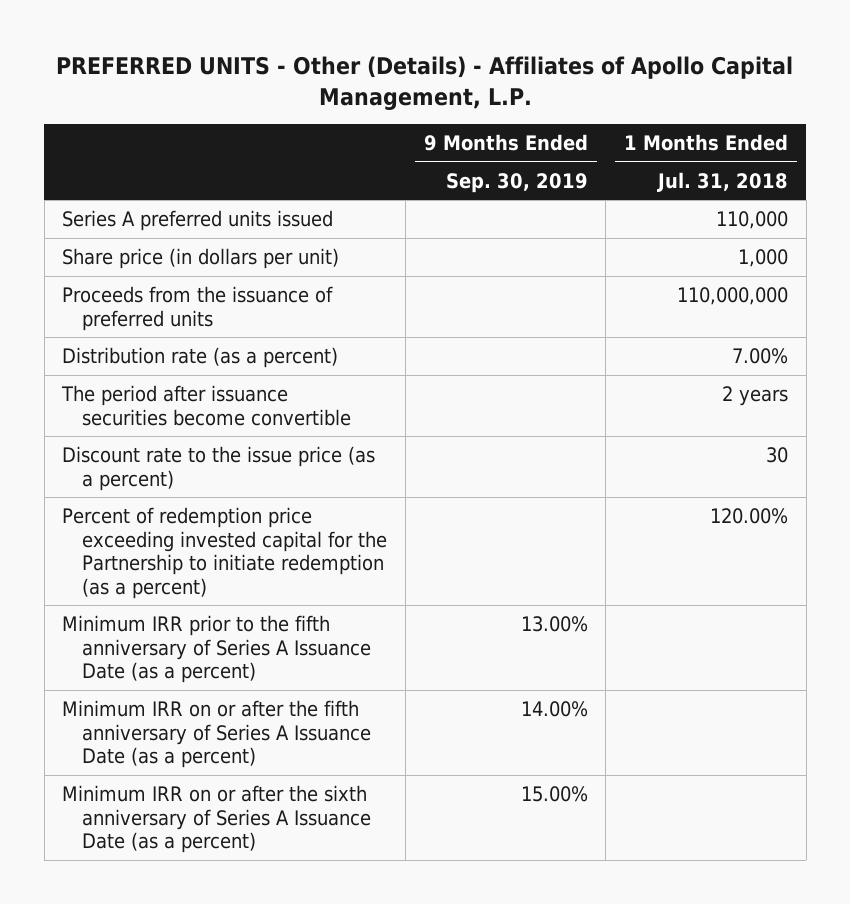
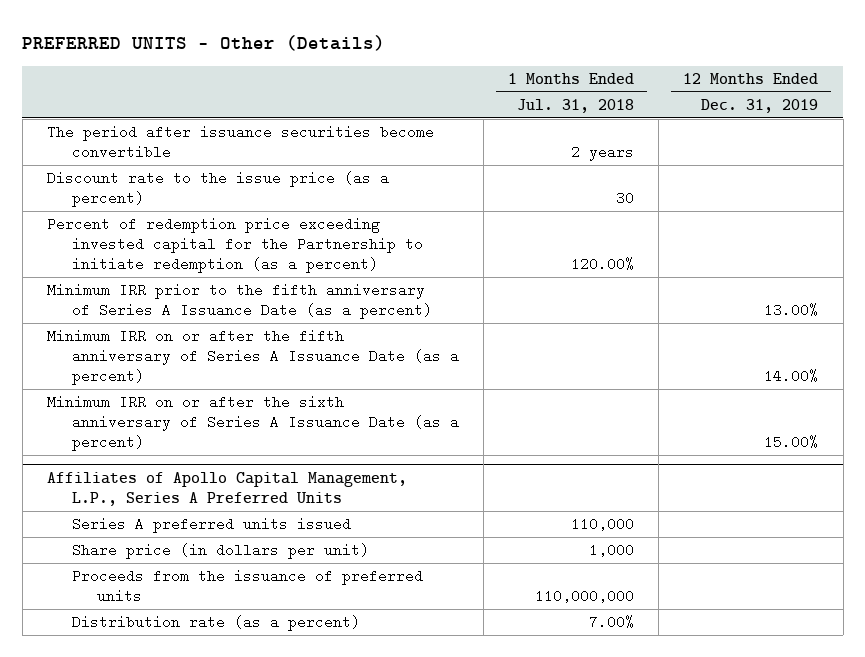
- PREFERRED UNITS - Other (Details) - Affiliates of Apollo Capital Management, L.P.
+ PREFERRED UNITS - Other (Details)
- | 9 Months Ended Sep. 30, 2019 | 1 Months Ended Jul. 31, 2018
+ | 1 Months Ended Jul. 31, 2018 | 12 Months Ended Dec. 31, 2019
- Series A preferred units issued | | 110,000
- Share price (in dollars per unit) | | 1,000
- Proceeds from the issuance of preferred units | | 110,000,000
- Distribution rate (as a percent) | | 7.00%
+ Affiliates of Apollo Capital Management, L.P., Series A Preferred Units
+ Series A preferred units issued | 110,000 |
+ Share price (in dollars per unit) | 1,000 |
+ Proceeds from the issuance of preferred units | 110,000,000 |
+ Distribution rate (as a percent) | 7.00% |

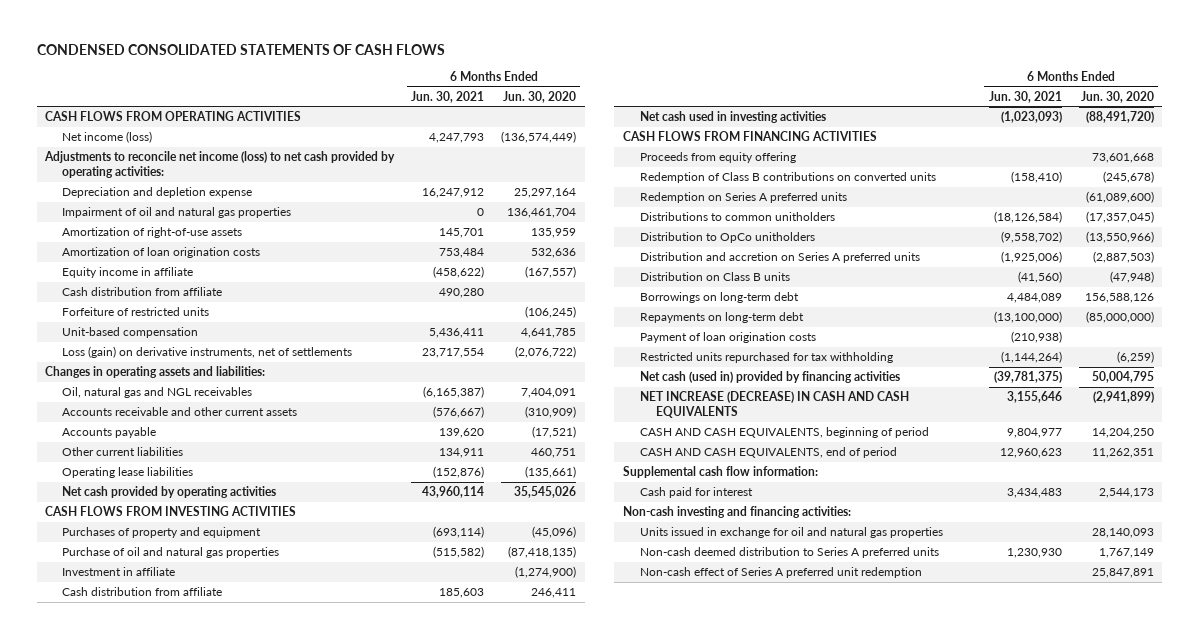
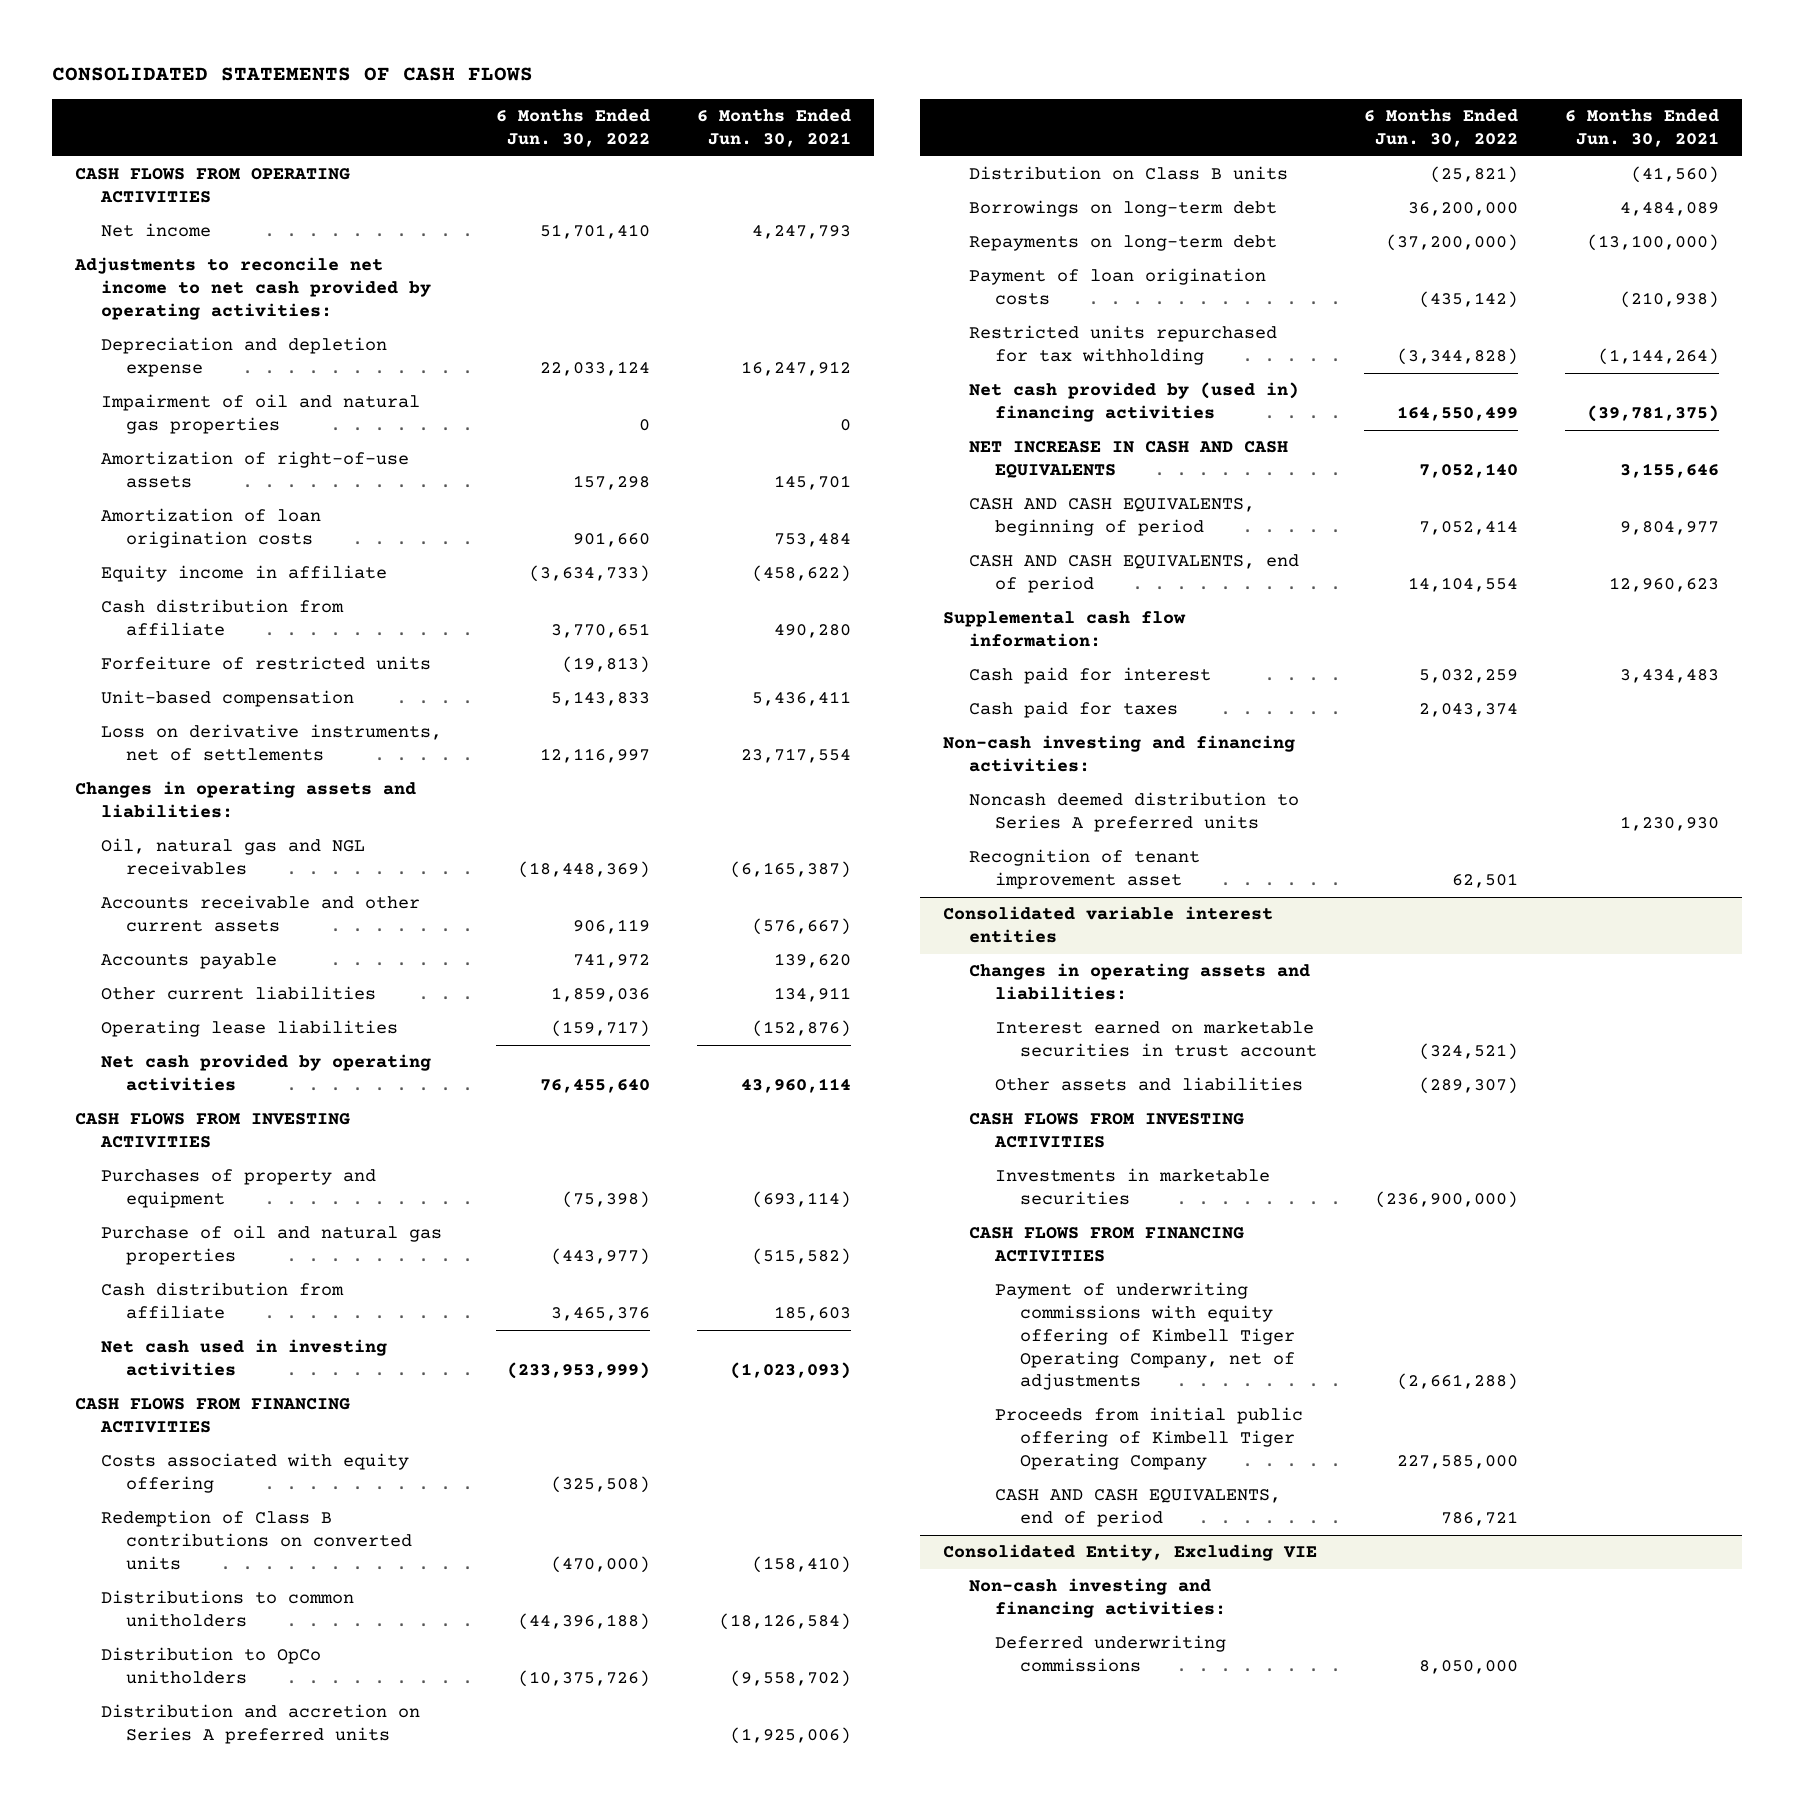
- CONDENSED CONSOLIDATED STATEMENTS OF CASH FLOWS
+ CONSOLIDATED STATEMENTS OF CASH FLOWS
- | 6 Months Ended Jun. 30, 2021 | 6 Months Ended Jun. 30, 2020
+ | 6 Months Ended Jun. 30, 2022 | 6 Months Ended Jun. 30, 2021
- Net income (loss) | 4,247,793 | (136,574,449)
- Adjustments to reconcile net income (loss) to net cash provided by operating activities:
+ Net income | 51,701,410 | 4,247,793
+ Adjustments to reconcile net income to net cash provided by operating activities:
- Loss (gain) on derivative instruments, net of settlements | 23,717,554 | (2,076,722)
+ Loss on derivative instruments, net of settlements | 12,116,997 | 23,717,554
- Investment in affiliate | | (1,274,900)
- Proceeds from equity offering | | 73,601,668
+ Costs associated with equity offering | (325,508) |
- Redemption on Series A preferred units | | (61,089,600)
- Net cash (used in) provided by financing activities | (39,781,375) | 50,004,795
- NET INCREASE (DECREASE) IN CASH AND CASH EQUIVALENTS | 3,155,646 | (2,941,899)
+ Net cash provided by (used in) financing activities | 164,550,499 | (39,781,375)
+ NET INCREASE IN CASH AND CASH EQUIVALENTS | 7,052,140 | 3,155,646
+ Cash paid for taxes | 2,043,374 |
- Units issued in exchange for oil and natural gas properties | | 28,140,093
- Non-cash deemed distribution to Series A preferred units | 1,230,930 | 1,767,149
- Non-cash effect of Series A preferred unit redemption | | 25,847,891
+ Noncash deemed distribution to Series A preferred units | | 1,230,930
+ Recognition of tenant improvement asset | 62,501 |
+ Consolidated variable interest entities
+ Changes in operating assets and liabilities:
+ Interest earned on marketable securities in trust account | (324,521) |
+ Other assets and liabilities | (289,307) |
+ CASH FLOWS FROM INVESTING ACTIVITIES
+ Investments in marketable securities | (236,900,000) |
+ CASH FLOWS FROM FINANCING ACTIVITIES
+ Payment of underwriting commissions with equity offering of Kimbell Tiger Operating Company, net of adjustments | (2,661,288) |
+ Proceeds from initial public offering of Kimbell Tiger Operating Company | 227,585,000 |
+ CASH AND CASH EQUIVALENTS, end of period | 786,721 |
+ Consolidated Entity, Excluding VIE
+ Non-cash investing and financing activities:
+ Deferred underwriting commissions | 8,050,000 |

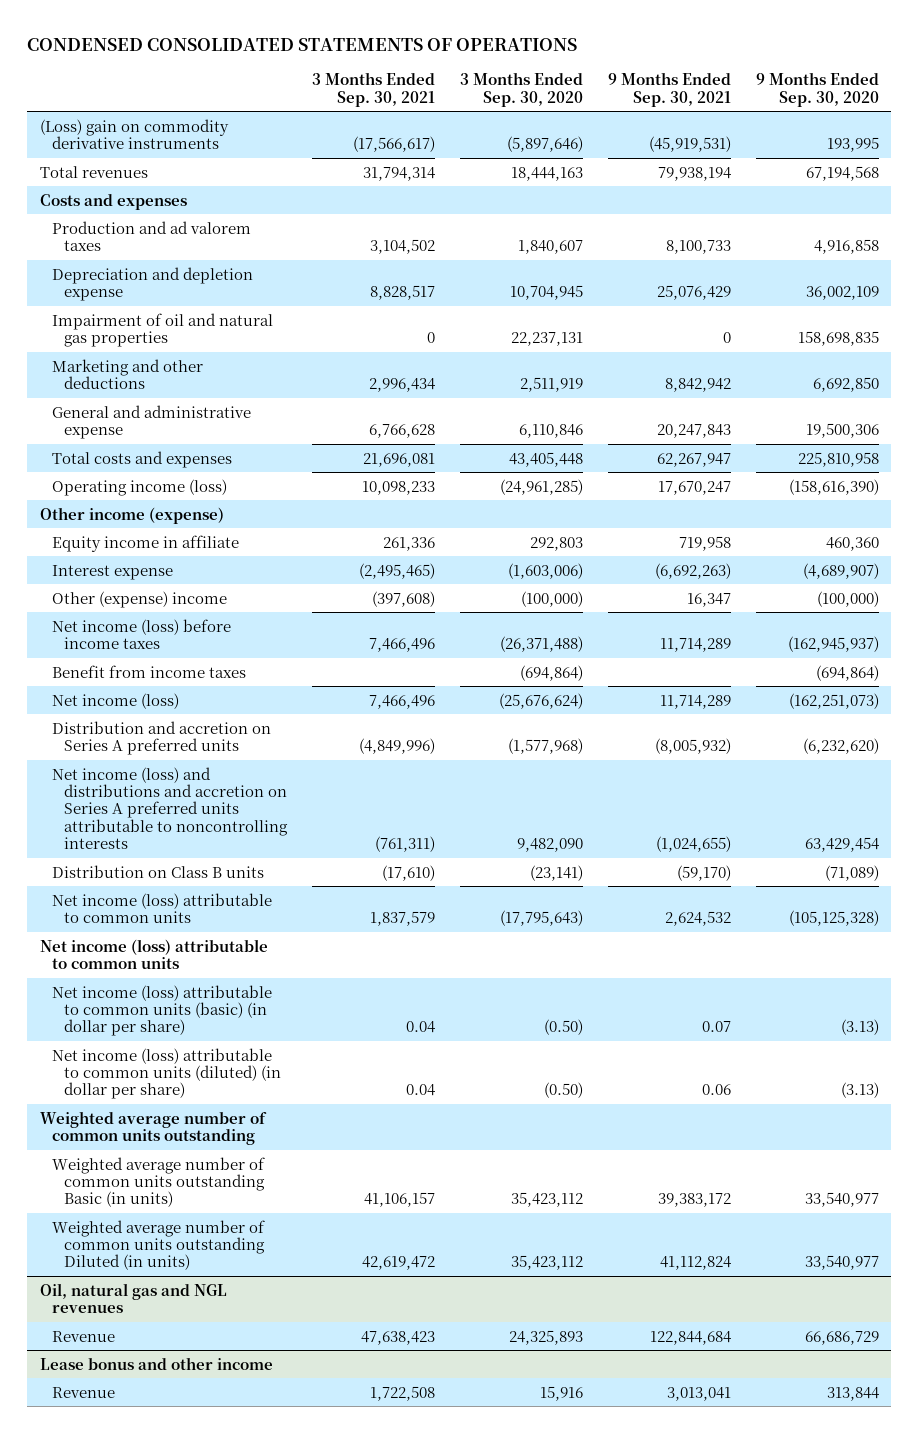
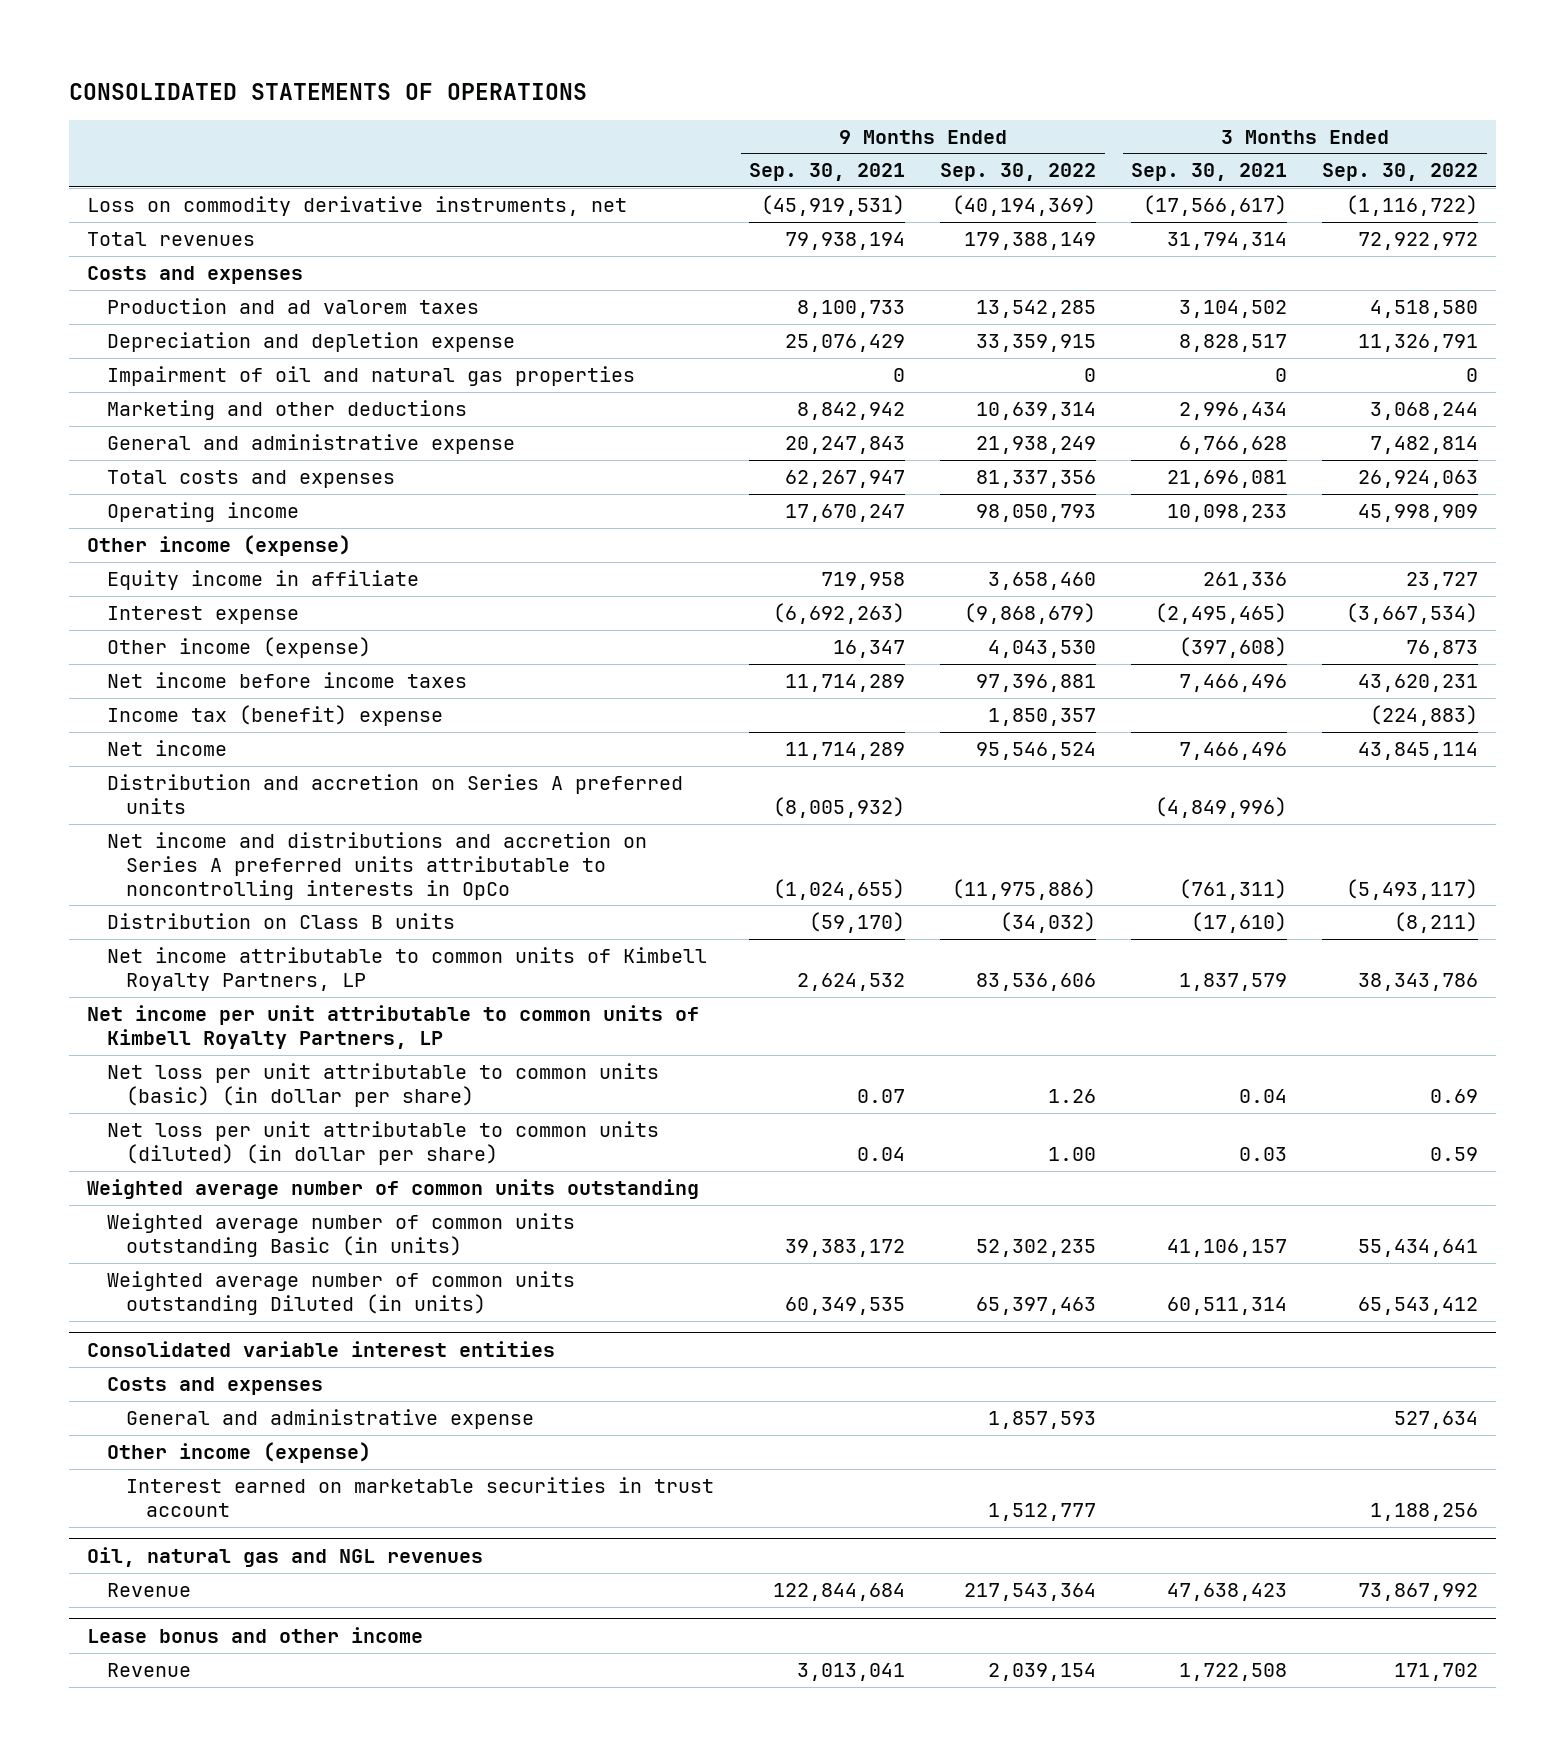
- CONDENSED CONSOLIDATED STATEMENTS OF OPERATIONS
+ CONSOLIDATED STATEMENTS OF OPERATIONS
- | 3 Months Ended Sep. 30, 2021 | 3 Months Ended Sep. 30, 2020 | 9 Months Ended Sep. 30, 2021 | 9 Months Ended Sep. 30, 2020
+ | 9 Months Ended Sep. 30, 2021 | 9 Months Ended Sep. 30, 2022 | 3 Months Ended Sep. 30, 2021 | 3 Months Ended Sep. 30, 2022
- (Loss) gain on commodity derivative instruments | (17,566,617) | (5,897,646) | (45,919,531) | 193,995
+ Loss on commodity derivative instruments, net | (45,919,531) | (40,194,369) | (17,566,617) | (1,116,722)
- Operating income (loss) | 10,098,233 | (24,961,285) | 17,670,247 | (158,616,390)
+ Operating income | 17,670,247 | 98,050,793 | 10,098,233 | 45,998,909
- Other (expense) income | (397,608) | (100,000) | 16,347 | (100,000)
- Net income (loss) before income taxes | 7,466,496 | (26,371,488) | 11,714,289 | (162,945,937)
- Benefit from income taxes | | (694,864) | | (694,864)
- Net income (loss) | 7,466,496 | (25,676,624) | 11,714,289 | (162,251,073)
+ Other income (expense) | 16,347 | 4,043,530 | (397,608) | 76,873
+ Net income before income taxes | 11,714,289 | 97,396,881 | 7,466,496 | 43,620,231
+ Income tax (benefit) expense | | 1,850,357 | | (224,883)
+ Net income | 11,714,289 | 95,546,524 | 7,466,496 | 43,845,114
- Net income (loss) and distributions and accretion on Series A preferred units attributable to noncontrolling interests | (761,311) | 9,482,090 | (1,024,655) | 63,429,454
+ Net income and distributions and accretion on Series A preferred units attributable to noncontrolling interests in OpCo | (1,024,655) | (11,975,886) | (761,311) | (5,493,117)
- Net income (loss) attributable to common units | 1,837,579 | (17,795,643) | 2,624,532 | (105,125,328)
- Net income (loss) attributable to common units
- Net income (loss) attributable to common units (basic) (in dollar per share) | 0.04 | (0.50) | 0.07 | (3.13)
- Net income (loss) attributable to common units (diluted) (in dollar per share) | 0.04 | (0.50) | 0.06 | (3.13)
+ Net income attributable to common units of Kimbell Royalty Partners, LP | 2,624,532 | 83,536,606 | 1,837,579 | 38,343,786
+ Net income per unit attributable to common units of Kimbell Royalty Partners, LP
+ Net loss per unit attributable to common units (basic) (in dollar per share) | 0.07 | 1.26 | 0.04 | 0.69
+ Net loss per unit attributable to common units (diluted) (in dollar per share) | 0.04 | 1.00 | 0.03 | 0.59
- Weighted average number of common units outstanding Diluted (in units) | 42,619,472 | 35,423,112 | 41,112,824 | 33,540,977
+ Weighted average number of common units outstanding Diluted (in units) | 60,349,535 | 65,397,463 | 60,511,314 | 65,543,412
+ Consolidated variable interest entities
+ Costs and expenses
+ General and administrative expense | | 1,857,593 | | 527,634
+ Other income (expense)
+ Interest earned on marketable securities in trust account | | 1,512,777 | | 1,188,256

